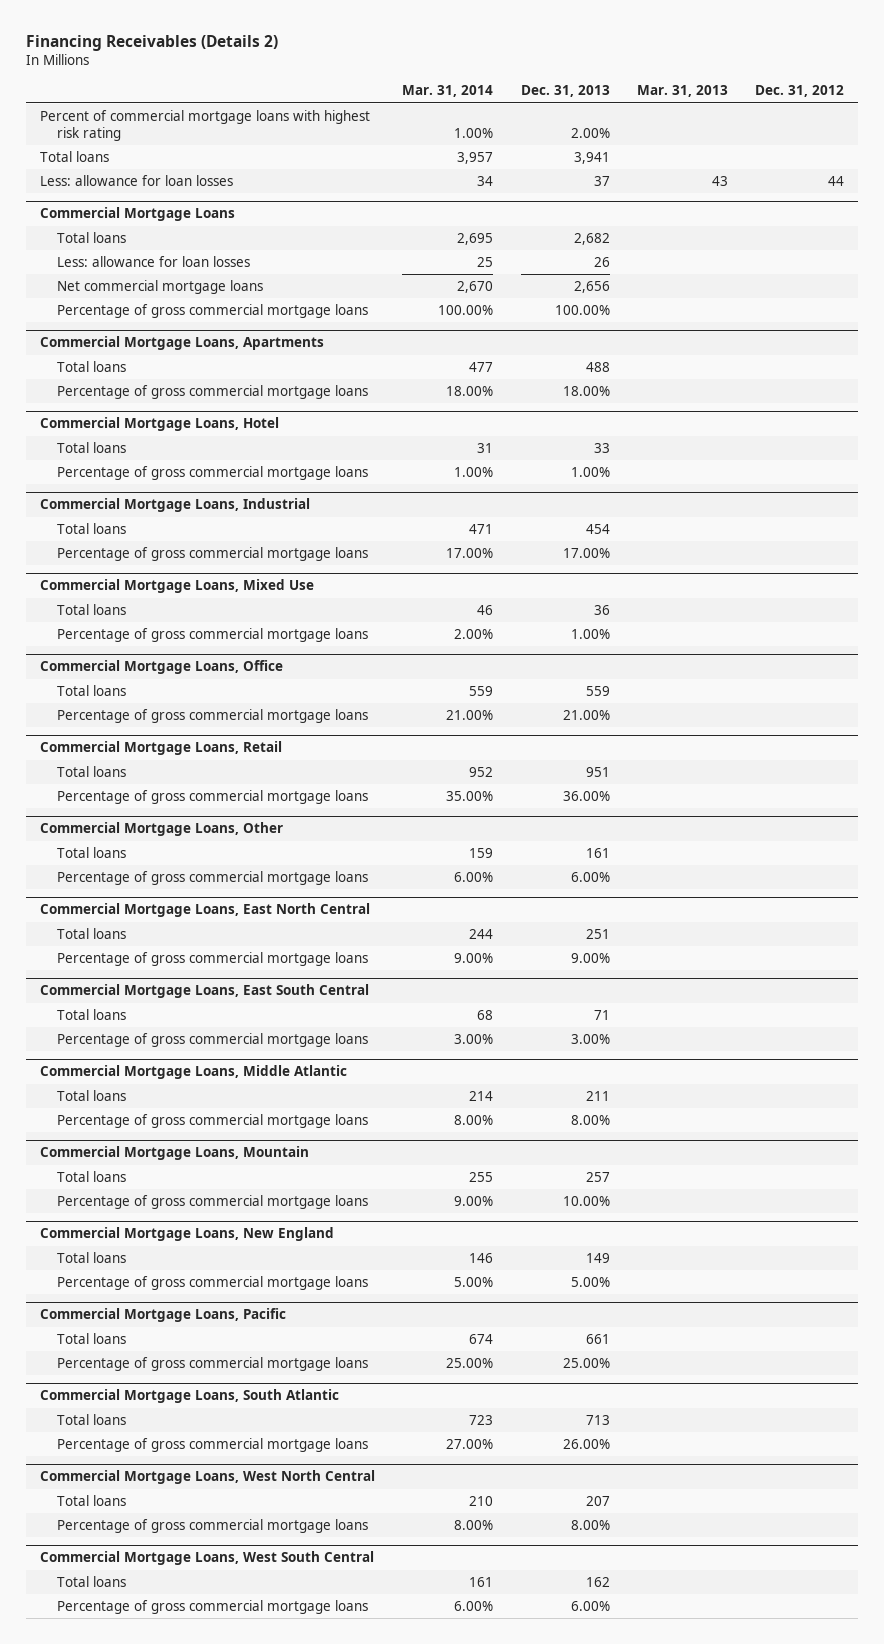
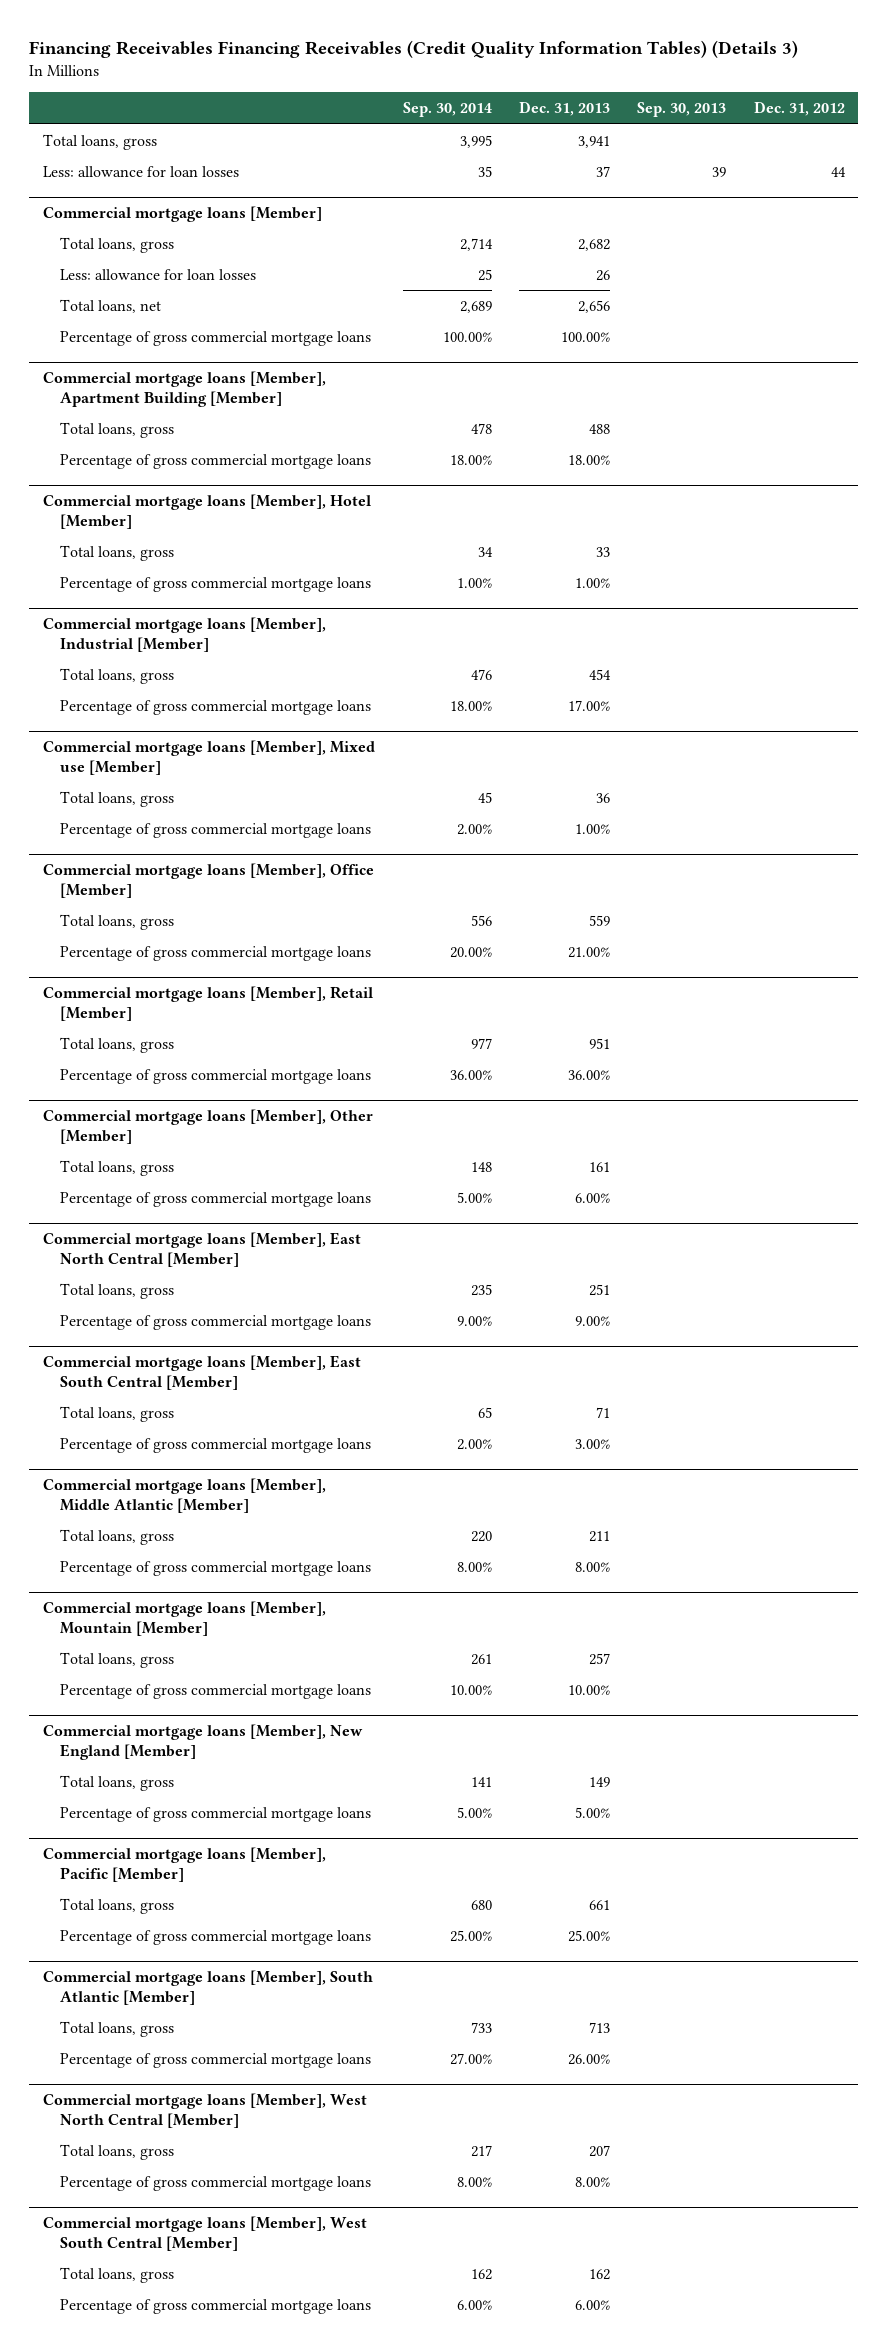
- Financing Receivables (Details 2)
+ Financing Receivables Financing Receivables (Credit Quality Information Tables) (Details 3)
- | Mar. 31, 2014 | Dec. 31, 2013 | Mar. 31, 2013 | Dec. 31, 2012
+ | Sep. 30, 2014 | Dec. 31, 2013 | Sep. 30, 2013 | Dec. 31, 2012
- Percent of commercial mortgage loans with highest risk rating | 1.00% | 2.00% | |
- Total loans | 3,957 | 3,941 | |
+ Total loans, gross | 3,995 | 3,941 | |
- Commercial Mortgage Loans
- Total loans | 2,695 | 2,682 | |
+ Commercial mortgage loans [Member]
+ Total loans, gross | 2,714 | 2,682 | |
- Net commercial mortgage loans | 2,670 | 2,656 | |
+ Total loans, net | 2,689 | 2,656 | |
- Commercial Mortgage Loans, Apartments
- Total loans | 477 | 488 | |
+ Commercial mortgage loans [Member], Apartment Building [Member]
+ Total loans, gross | 478 | 488 | |
- Commercial Mortgage Loans, Hotel
- Total loans | 31 | 33 | |
+ Commercial mortgage loans [Member], Hotel [Member]
+ Total loans, gross | 34 | 33 | |
- Commercial Mortgage Loans, Industrial
- Total loans | 471 | 454 | |
+ Commercial mortgage loans [Member], Industrial [Member]
+ Total loans, gross | 476 | 454 | |
- Commercial Mortgage Loans, Mixed Use
- Total loans | 46 | 36 | |
+ Commercial mortgage loans [Member], Mixed use [Member]
+ Total loans, gross | 45 | 36 | |
- Commercial Mortgage Loans, Office
- Total loans | 559 | 559 | |
+ Commercial mortgage loans [Member], Office [Member]
+ Total loans, gross | 556 | 559 | |
- Commercial Mortgage Loans, Retail
- Total loans | 952 | 951 | |
+ Commercial mortgage loans [Member], Retail [Member]
+ Total loans, gross | 977 | 951 | |
- Commercial Mortgage Loans, Other
- Total loans | 159 | 161 | |
+ Commercial mortgage loans [Member], Other [Member]
+ Total loans, gross | 148 | 161 | |
- Commercial Mortgage Loans, East North Central
- Total loans | 244 | 251 | |
+ Commercial mortgage loans [Member], East North Central [Member]
+ Total loans, gross | 235 | 251 | |
- Commercial Mortgage Loans, East South Central
- Total loans | 68 | 71 | |
+ Commercial mortgage loans [Member], East South Central [Member]
+ Total loans, gross | 65 | 71 | |
- Commercial Mortgage Loans, Middle Atlantic
- Total loans | 214 | 211 | |
+ Commercial mortgage loans [Member], Middle Atlantic [Member]
+ Total loans, gross | 220 | 211 | |
- Commercial Mortgage Loans, Mountain
- Total loans | 255 | 257 | |
+ Commercial mortgage loans [Member], Mountain [Member]
+ Total loans, gross | 261 | 257 | |
- Commercial Mortgage Loans, New England
- Total loans | 146 | 149 | |
+ Commercial mortgage loans [Member], New England [Member]
+ Total loans, gross | 141 | 149 | |
- Commercial Mortgage Loans, Pacific
- Total loans | 674 | 661 | |
+ Commercial mortgage loans [Member], Pacific [Member]
+ Total loans, gross | 680 | 661 | |
- Commercial Mortgage Loans, South Atlantic
- Total loans | 723 | 713 | |
+ Commercial mortgage loans [Member], South Atlantic [Member]
+ Total loans, gross | 733 | 713 | |
- Commercial Mortgage Loans, West North Central
- Total loans | 210 | 207 | |
+ Commercial mortgage loans [Member], West North Central [Member]
+ Total loans, gross | 217 | 207 | |
- Commercial Mortgage Loans, West South Central
- Total loans | 161 | 162 | |
+ Commercial mortgage loans [Member], West South Central [Member]
+ Total loans, gross | 162 | 162 | |

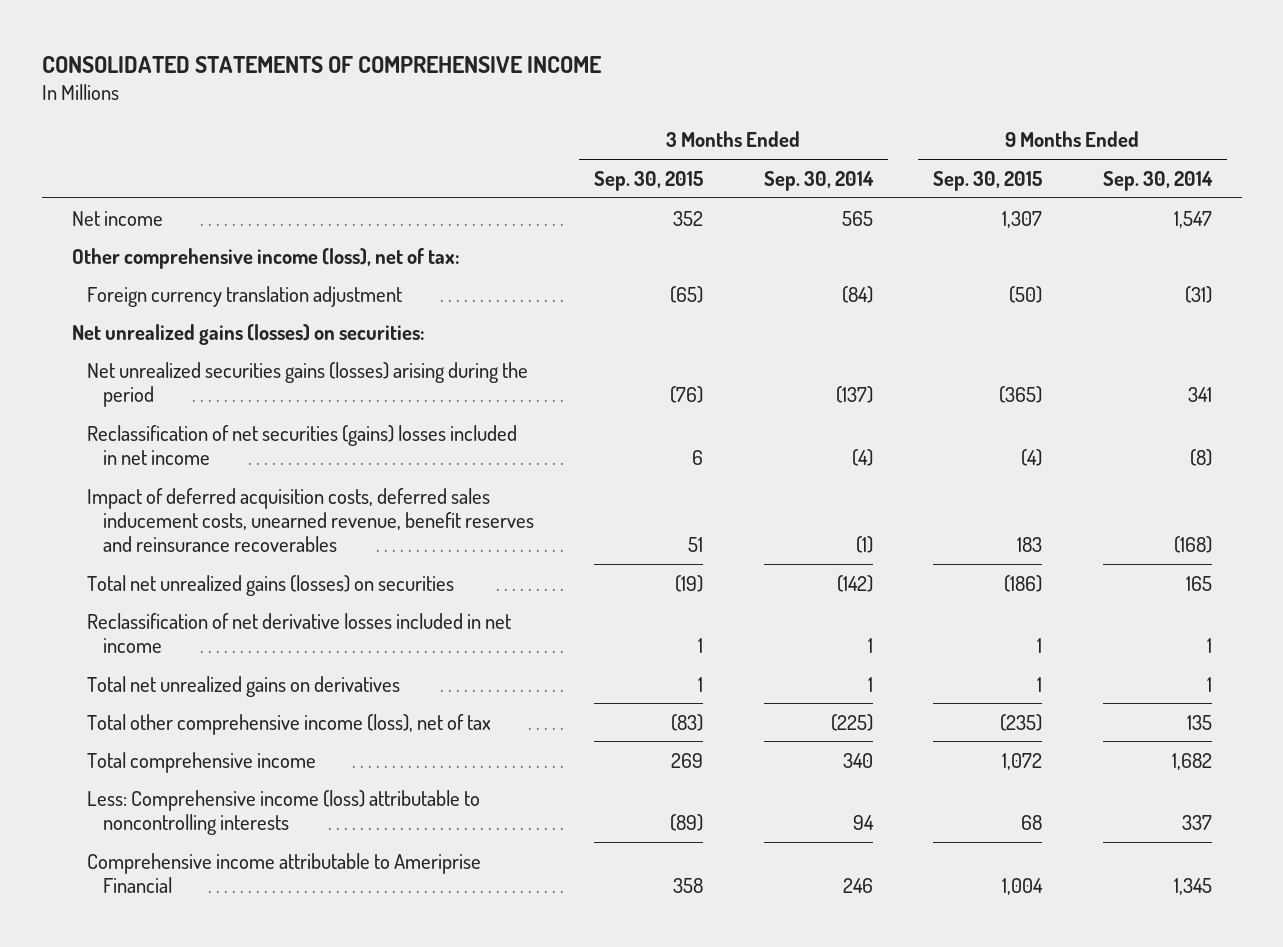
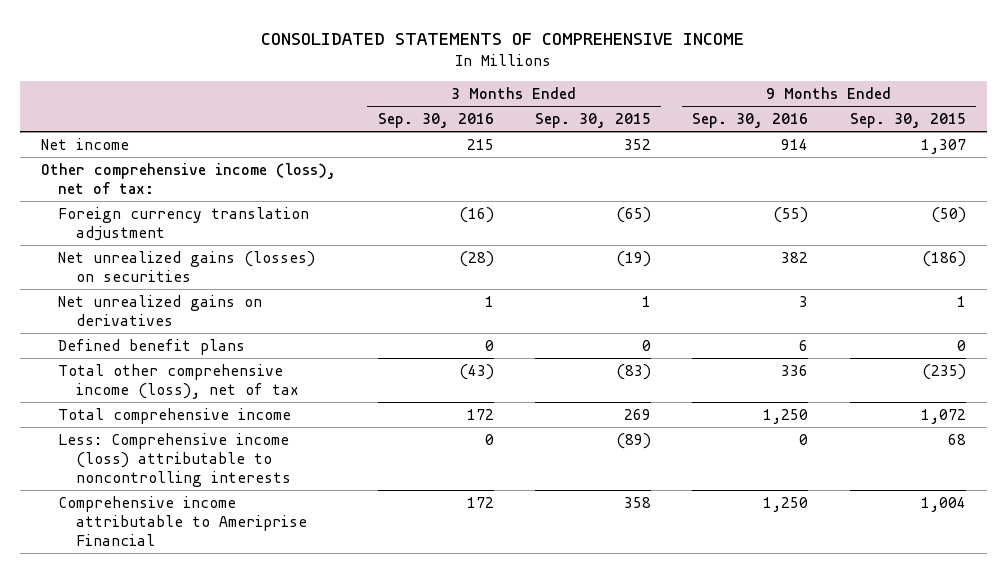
- | 3 Months Ended Sep. 30, 2015 | 3 Months Ended Sep. 30, 2014 | 9 Months Ended Sep. 30, 2015 | 9 Months Ended Sep. 30, 2014
+ | 3 Months Ended Sep. 30, 2016 | 3 Months Ended Sep. 30, 2015 | 9 Months Ended Sep. 30, 2016 | 9 Months Ended Sep. 30, 2015
- Net unrealized gains (losses) on securities:
- Net unrealized securities gains (losses) arising during the period | (76) | (137) | (365) | 341
- Reclassification of net securities (gains) losses included in net income | 6 | (4) | (4) | (8)
- Impact of deferred acquisition costs, deferred sales inducement costs, unearned revenue, benefit reserves and reinsurance recoverables | 51 | (1) | 183 | (168)
- Total net unrealized gains (losses) on securities | (19) | (142) | (186) | 165
- Reclassification of net derivative losses included in net income | 1 | 1 | 1 | 1
- Total net unrealized gains on derivatives | 1 | 1 | 1 | 1
+ Net unrealized gains (losses) on securities | (28) | (19) | 382 | (186)
+ Net unrealized gains on derivatives | 1 | 1 | 3 | 1
+ Defined benefit plans | 0 | 0 | 6 | 0

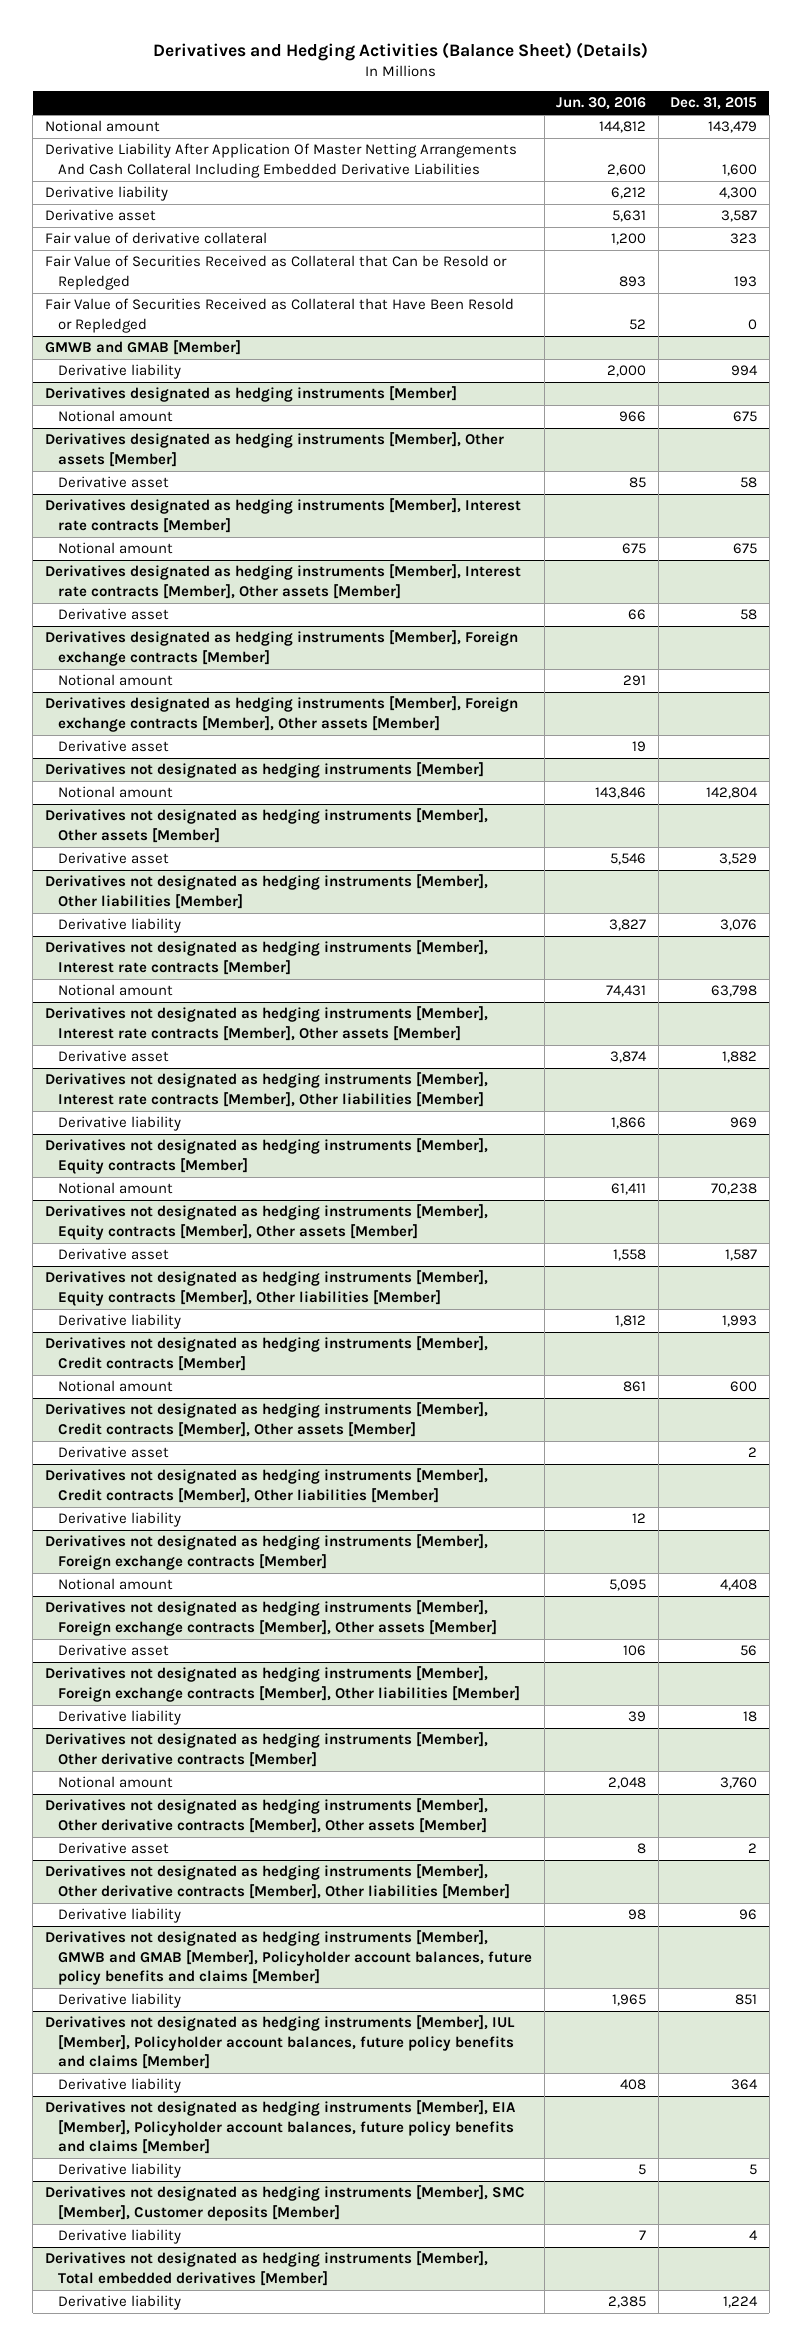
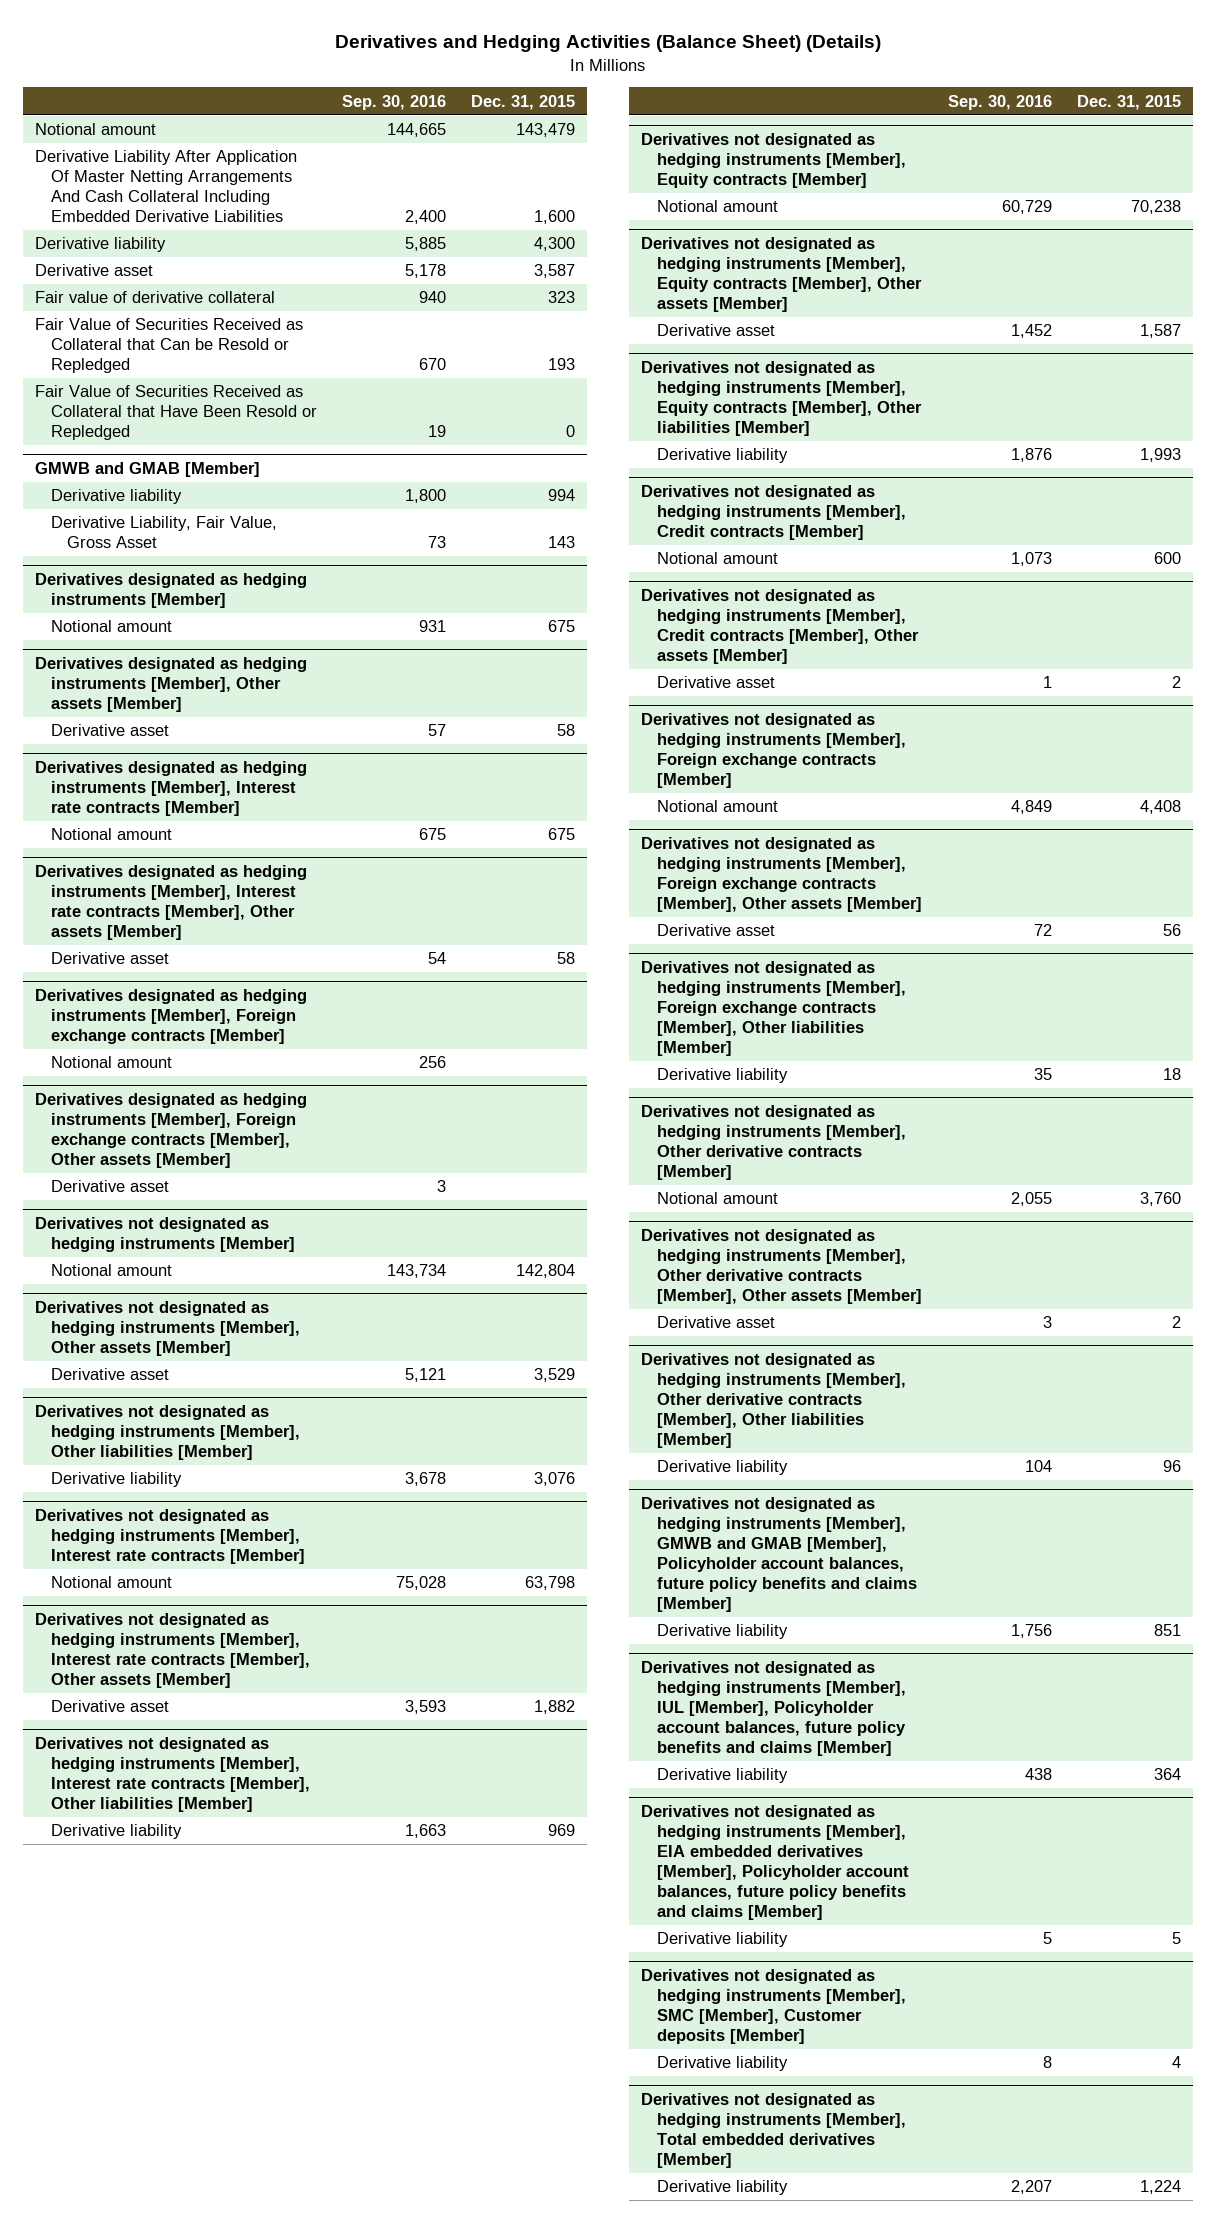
- | Jun. 30, 2016 | Dec. 31, 2015
+ | Sep. 30, 2016 | Dec. 31, 2015
@ GMWB and GMAB [Member]
+ Derivative Liability, Fair Value, Gross Asset | 73 | 143
- Derivatives not designated as hedging instruments [Member], Credit contracts [Member], Other liabilities [Member]
- Derivative liability | 12 |
- Derivatives not designated as hedging instruments [Member], EIA [Member], Policyholder account balances, future policy benefits and claims [Member]
+ Derivatives not designated as hedging instruments [Member], EIA embedded derivatives [Member], Policyholder account balances, future policy benefits and claims [Member]

